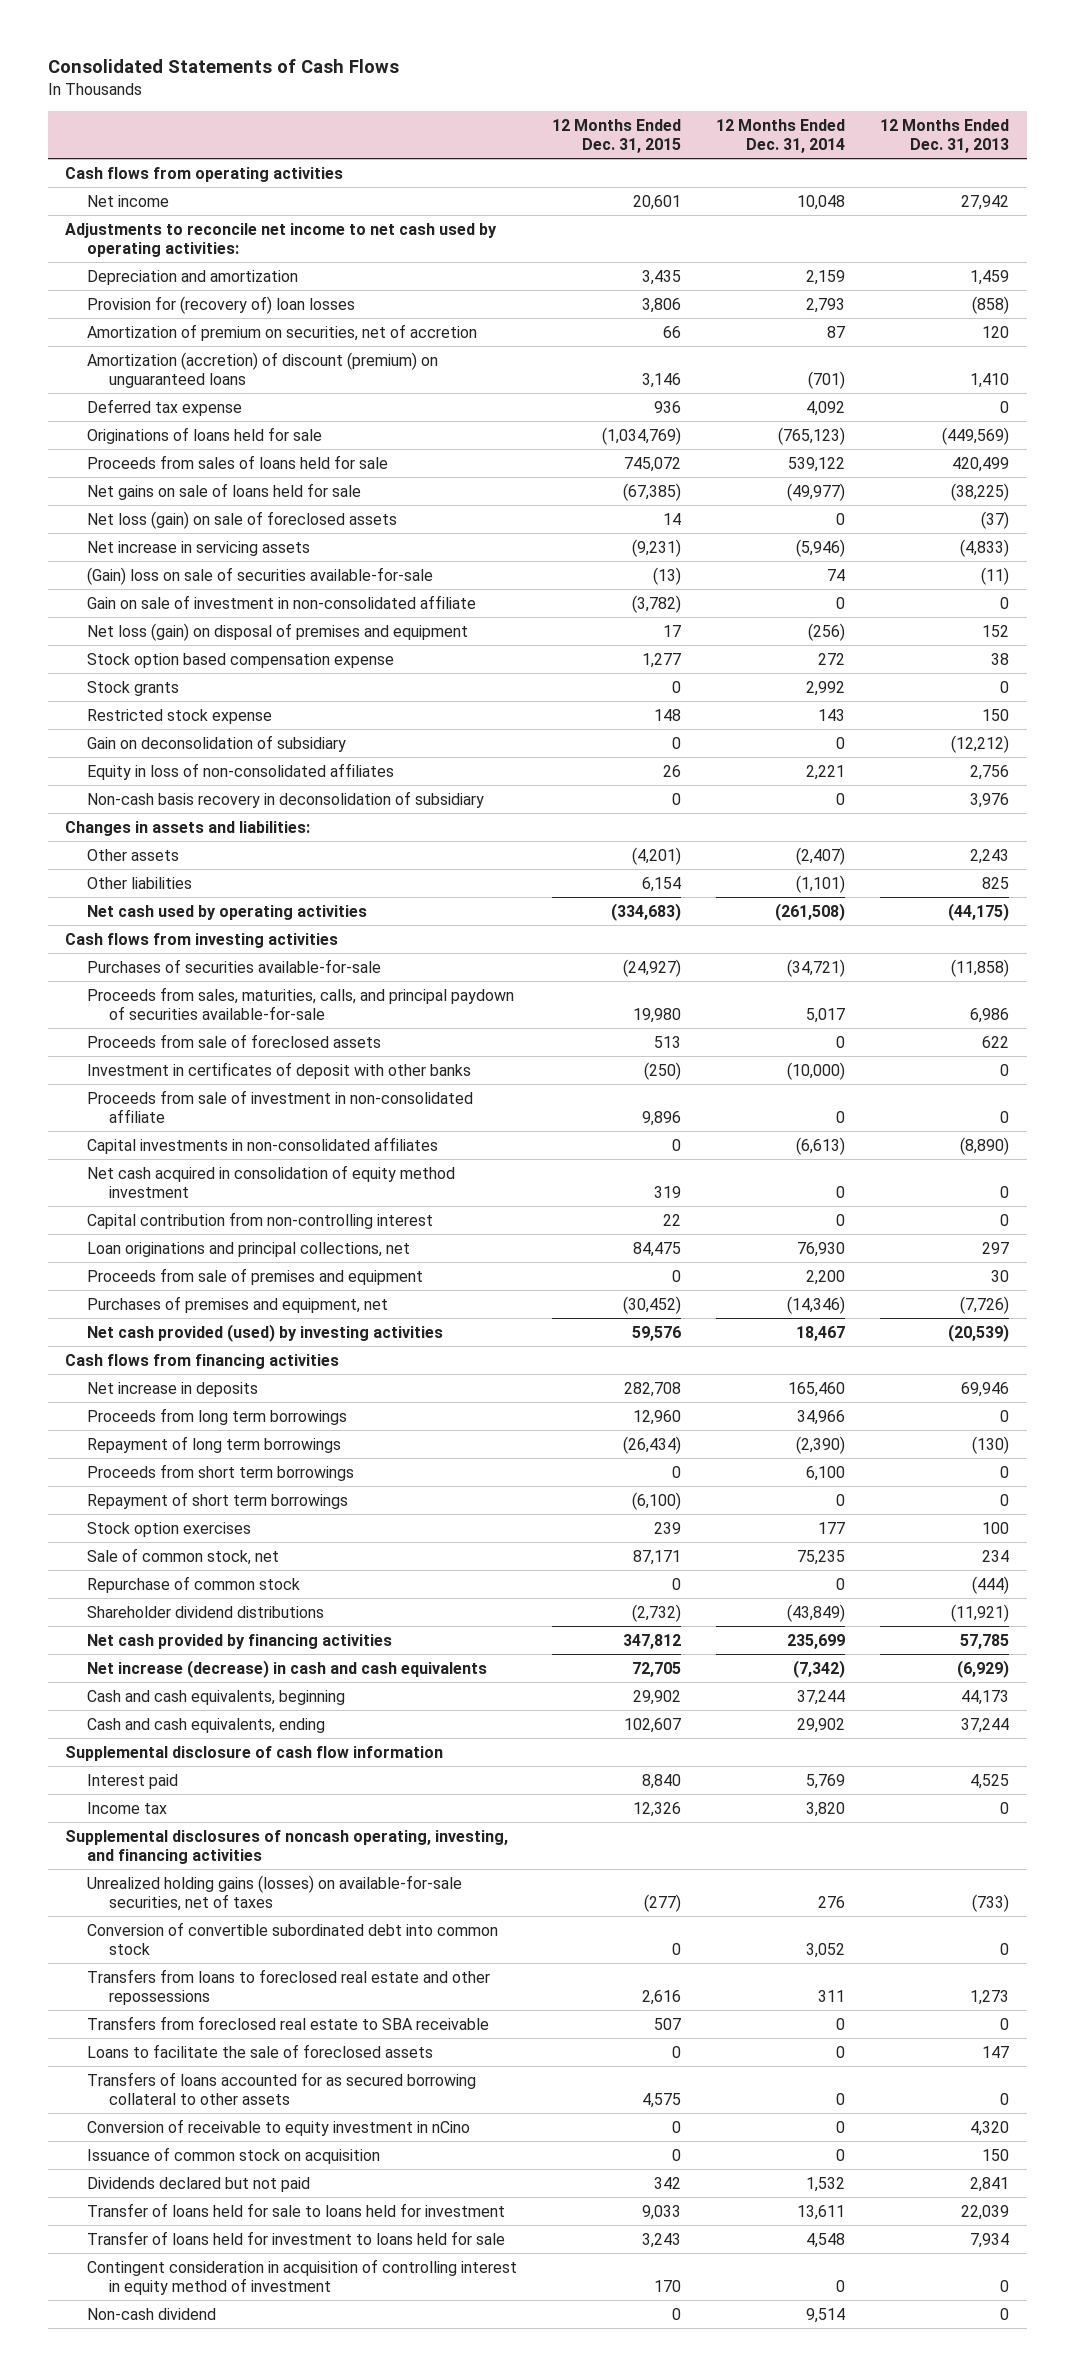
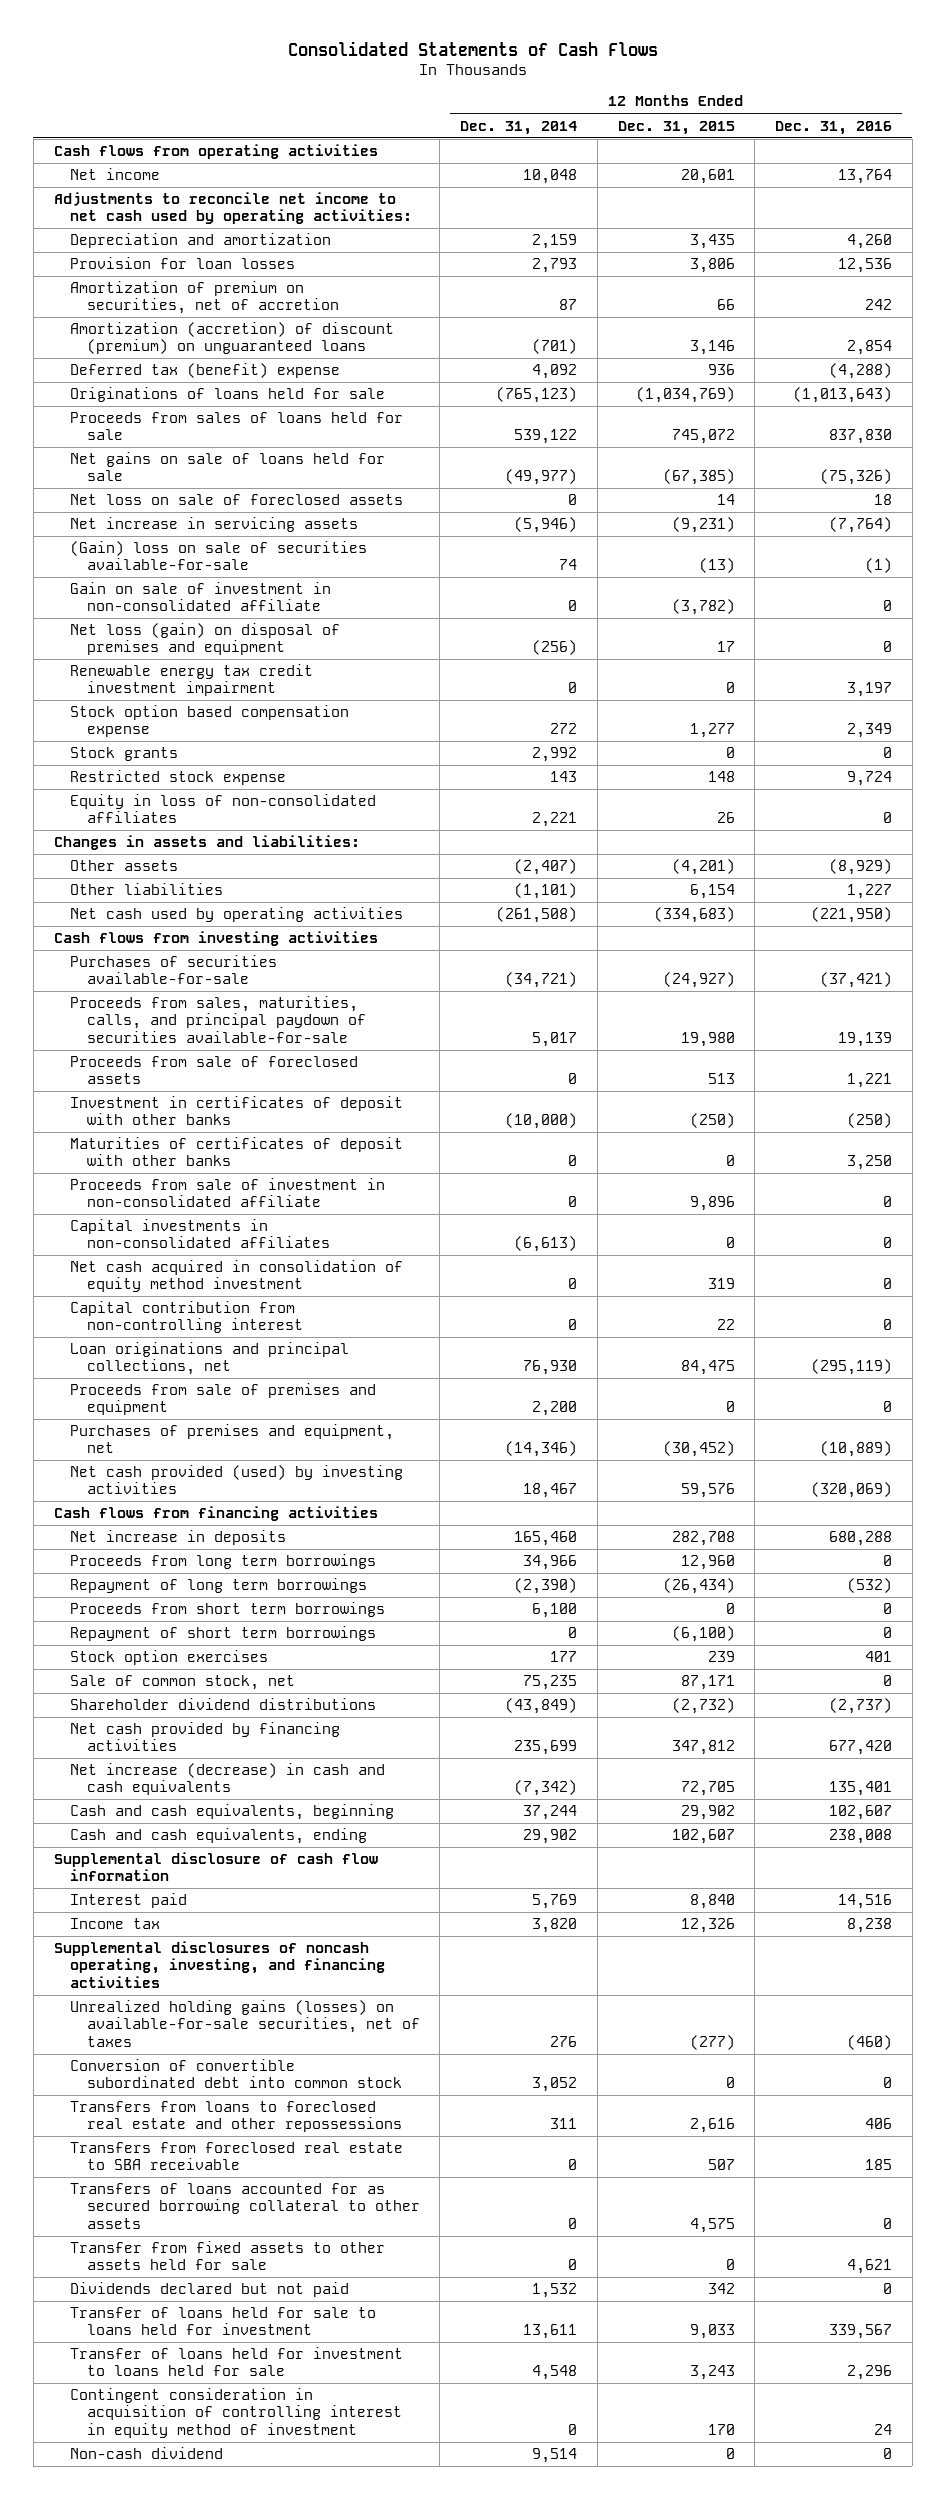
- | 12 Months Ended Dec. 31, 2015 | 12 Months Ended Dec. 31, 2014 | 12 Months Ended Dec. 31, 2013
+ | 12 Months Ended Dec. 31, 2014 | 12 Months Ended Dec. 31, 2015 | 12 Months Ended Dec. 31, 2016
- Provision for (recovery of) loan losses | 3,806 | 2,793 | (858)
+ Provision for loan losses | 2,793 | 3,806 | 12,536
- Deferred tax expense | 936 | 4,092 | 0
+ Deferred tax (benefit) expense | 4,092 | 936 | (4,288)
- Net loss (gain) on sale of foreclosed assets | 14 | 0 | (37)
+ Net loss on sale of foreclosed assets | 0 | 14 | 18
+ Renewable energy tax credit investment impairment | 0 | 0 | 3,197
- Gain on deconsolidation of subsidiary | 0 | 0 | (12,212)
- Non-cash basis recovery in deconsolidation of subsidiary | 0 | 0 | 3,976
+ Maturities of certificates of deposit with other banks | 0 | 0 | 3,250
- Repurchase of common stock | 0 | 0 | (444)
- Loans to facilitate the sale of foreclosed assets | 0 | 0 | 147
- Conversion of receivable to equity investment in nCino | 0 | 0 | 4,320
- Issuance of common stock on acquisition | 0 | 0 | 150
+ Transfer from fixed assets to other assets held for sale | 0 | 0 | 4,621

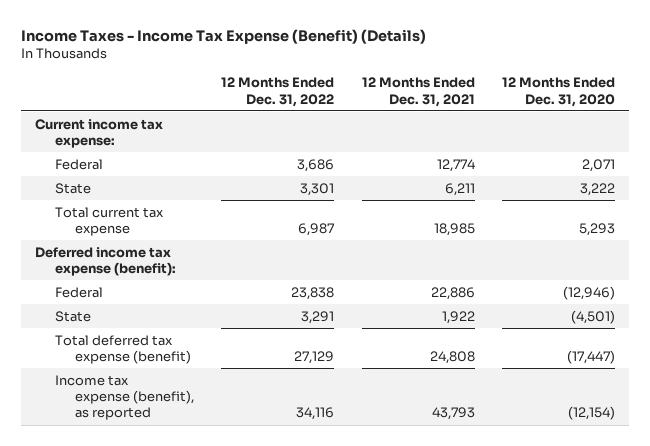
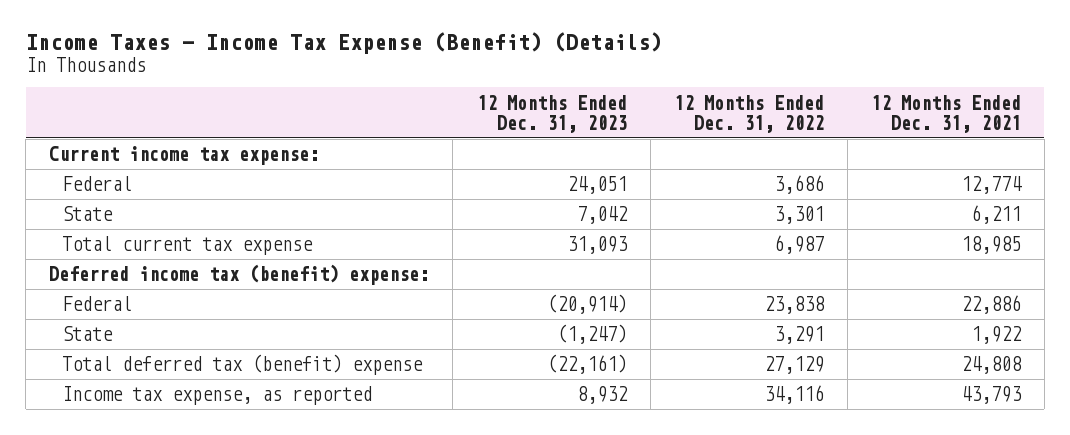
- | 12 Months Ended Dec. 31, 2022 | 12 Months Ended Dec. 31, 2021 | 12 Months Ended Dec. 31, 2020
+ | 12 Months Ended Dec. 31, 2023 | 12 Months Ended Dec. 31, 2022 | 12 Months Ended Dec. 31, 2021
- Deferred income tax expense (benefit):
+ Deferred income tax (benefit) expense:
- Total deferred tax expense (benefit) | 27,129 | 24,808 | (17,447)
- Income tax expense (benefit), as reported | 34,116 | 43,793 | (12,154)
+ Total deferred tax (benefit) expense | (22,161) | 27,129 | 24,808
+ Income tax expense, as reported | 8,932 | 34,116 | 43,793

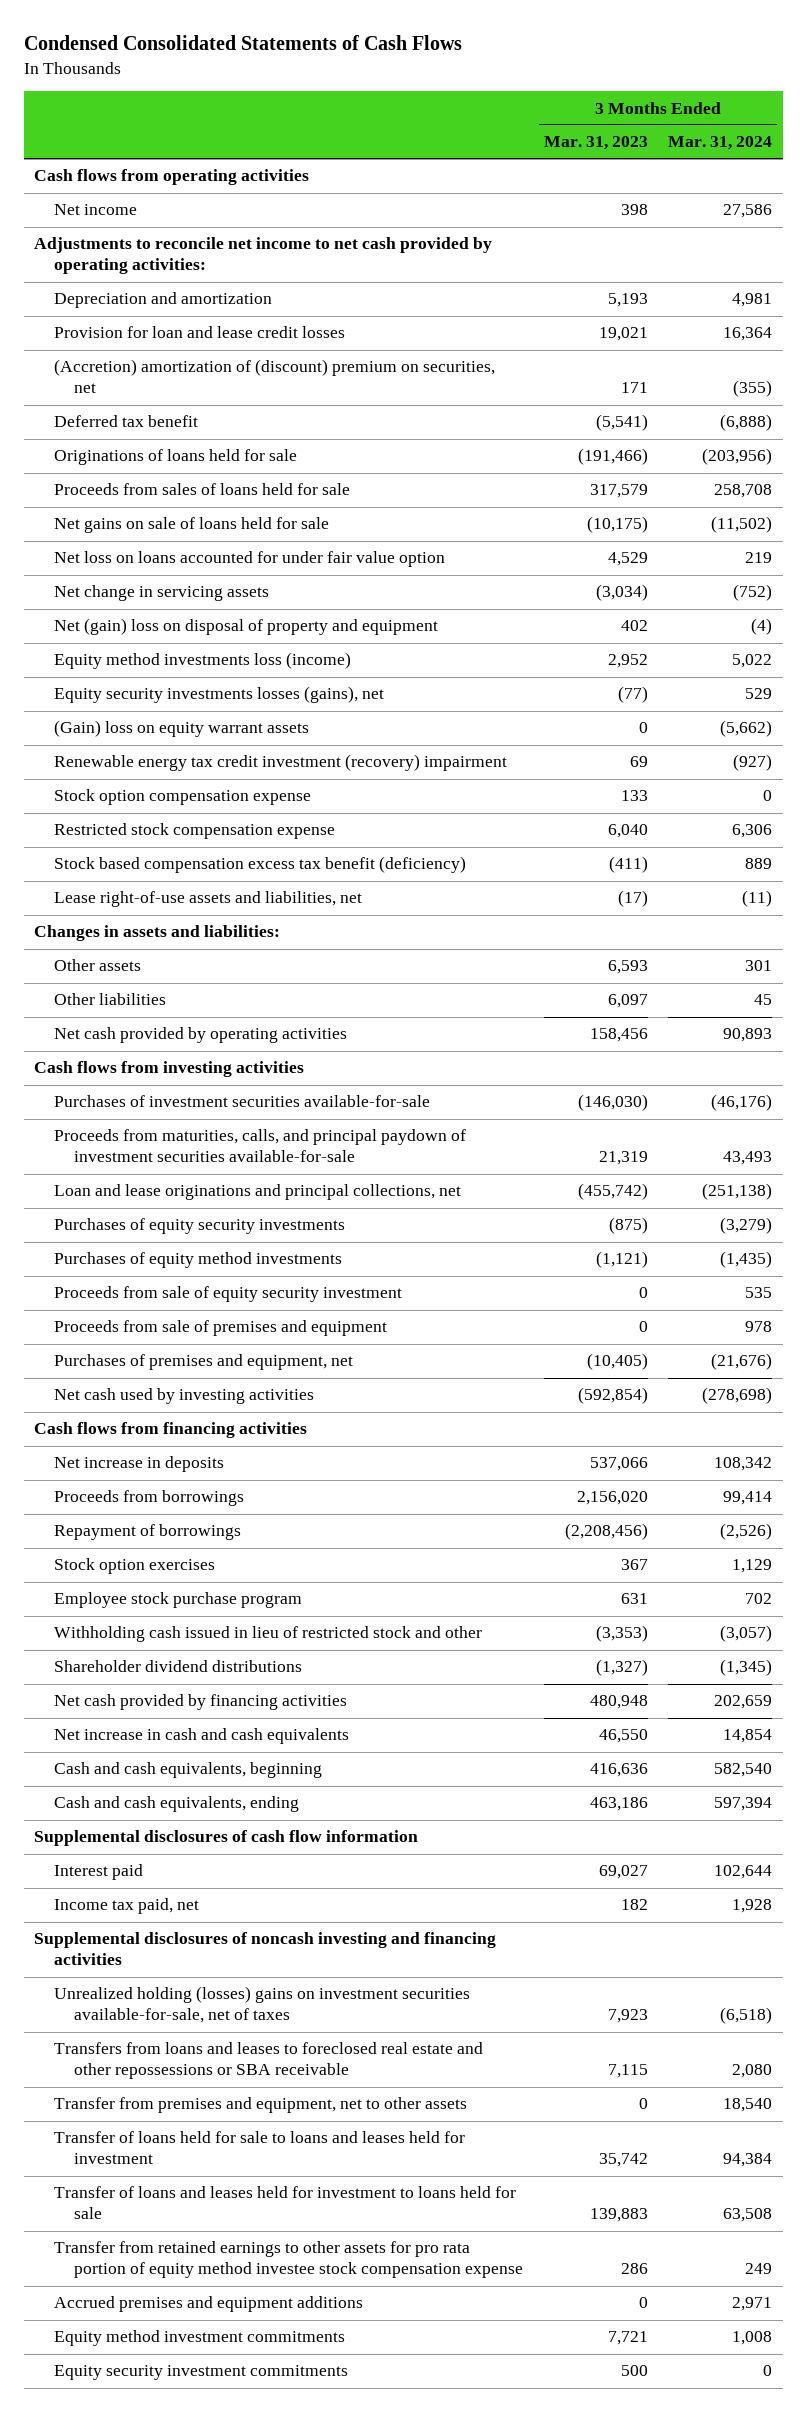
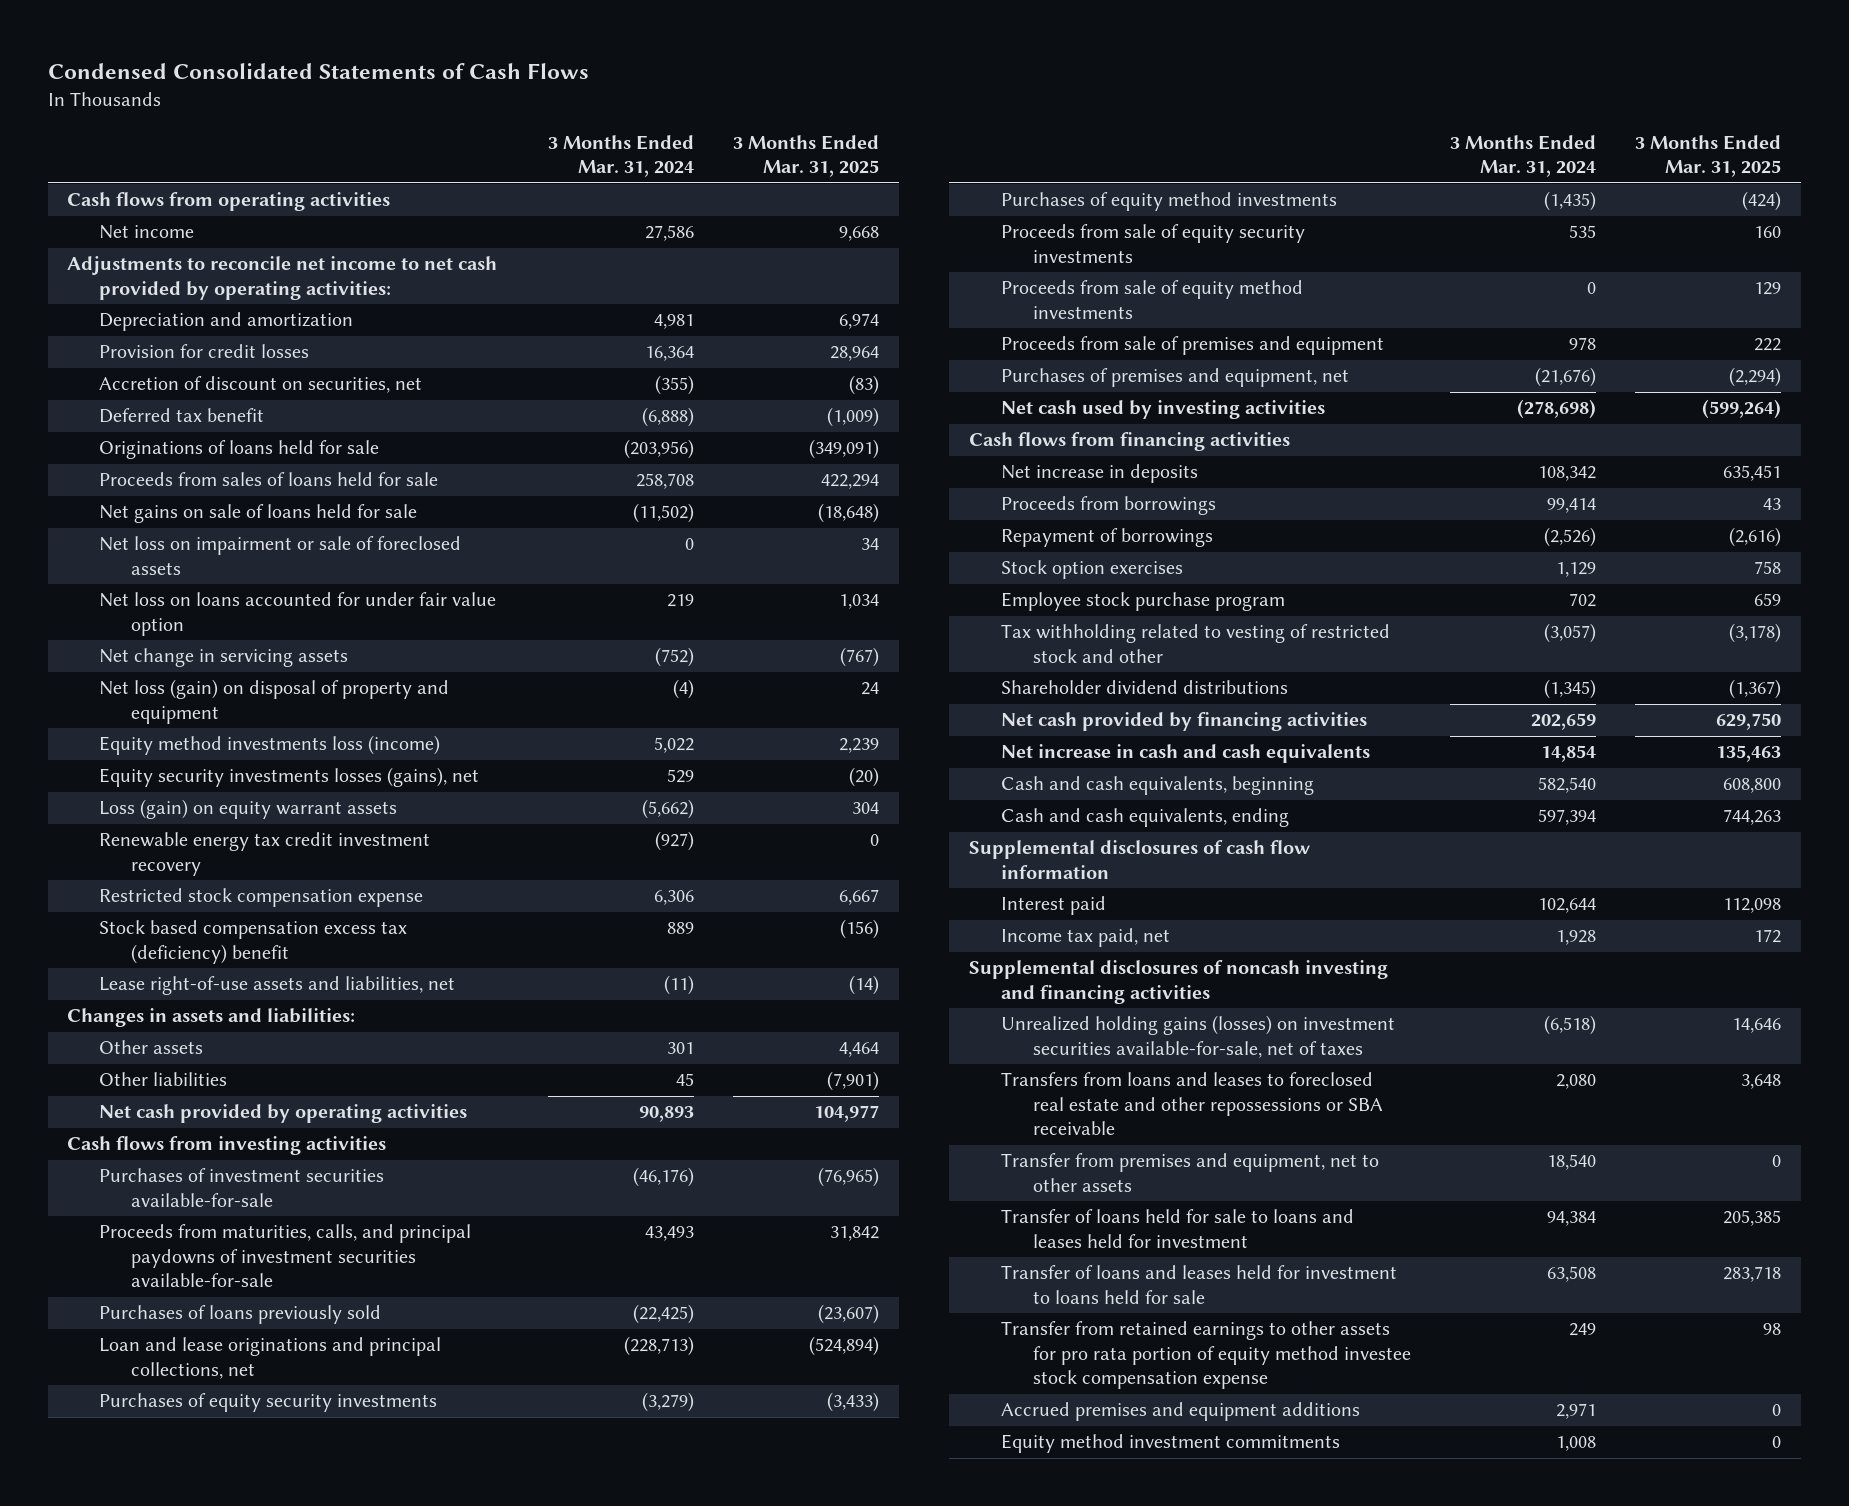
- | 3 Months Ended Mar. 31, 2023 | 3 Months Ended Mar. 31, 2024
+ | 3 Months Ended Mar. 31, 2024 | 3 Months Ended Mar. 31, 2025
- Provision for loan and lease credit losses | 19,021 | 16,364
- (Accretion) amortization of (discount) premium on securities, net | 171 | (355)
+ Provision for credit losses | 16,364 | 28,964
+ Accretion of discount on securities, net | (355) | (83)
+ Net loss on impairment or sale of foreclosed assets | 0 | 34
- Net (gain) loss on disposal of property and equipment | 402 | (4)
+ Net loss (gain) on disposal of property and equipment | (4) | 24
- (Gain) loss on equity warrant assets | 0 | (5,662)
- Renewable energy tax credit investment (recovery) impairment | 69 | (927)
- Stock option compensation expense | 133 | 0
+ Loss (gain) on equity warrant assets | (5,662) | 304
+ Renewable energy tax credit investment recovery | (927) | 0
- Stock based compensation excess tax benefit (deficiency) | (411) | 889
+ Stock based compensation excess tax (deficiency) benefit | 889 | (156)
- Proceeds from maturities, calls, and principal paydown of investment securities available-for-sale | 21,319 | 43,493
- Loan and lease originations and principal collections, net | (455,742) | (251,138)
+ Proceeds from maturities, calls, and principal paydowns of investment securities available-for-sale | 43,493 | 31,842
+ Purchases of loans previously sold | (22,425) | (23,607)
+ Loan and lease originations and principal collections, net | (228,713) | (524,894)
- Proceeds from sale of equity security investment | 0 | 535
+ Proceeds from sale of equity security investments | 535 | 160
+ Proceeds from sale of equity method investments | 0 | 129
- Withholding cash issued in lieu of restricted stock and other | (3,353) | (3,057)
+ Tax withholding related to vesting of restricted stock and other | (3,057) | (3,178)
- Unrealized holding (losses) gains on investment securities available-for-sale, net of taxes | 7,923 | (6,518)
+ Unrealized holding gains (losses) on investment securities available-for-sale, net of taxes | (6,518) | 14,646
- Equity security investment commitments | 500 | 0

